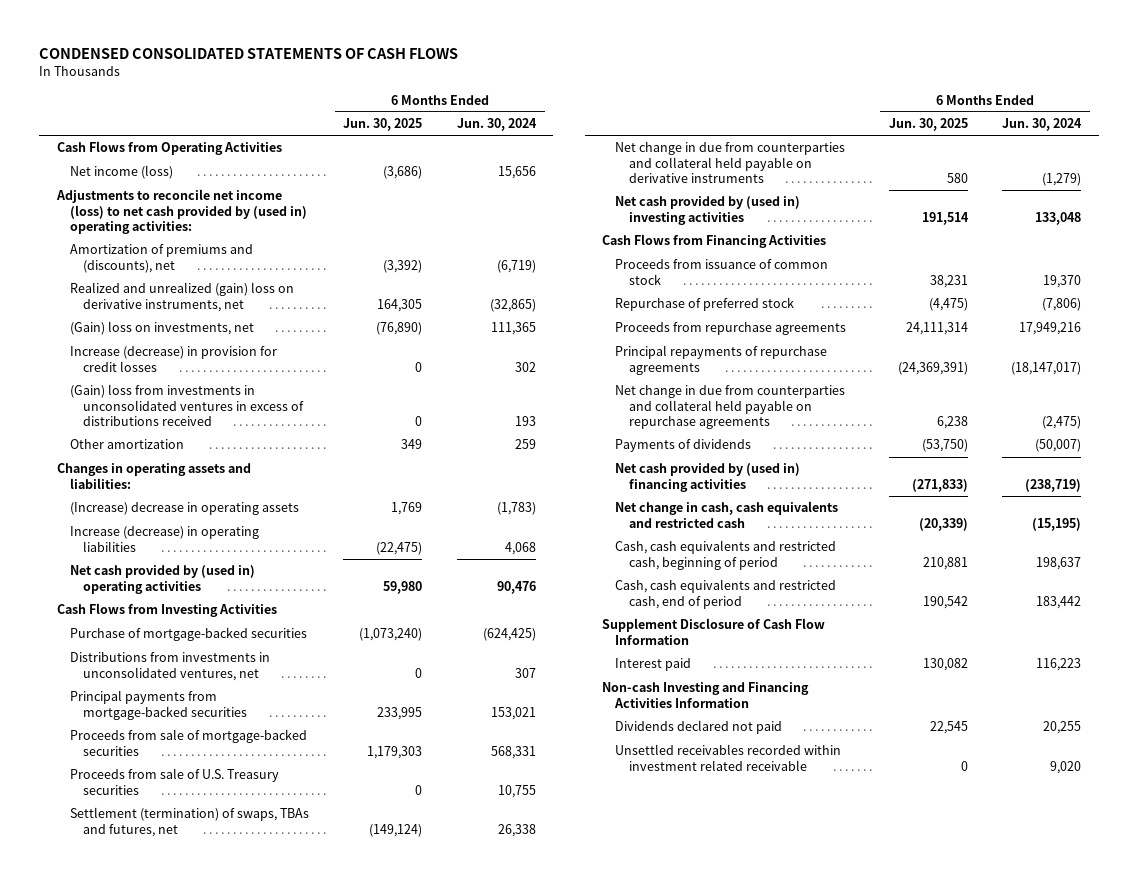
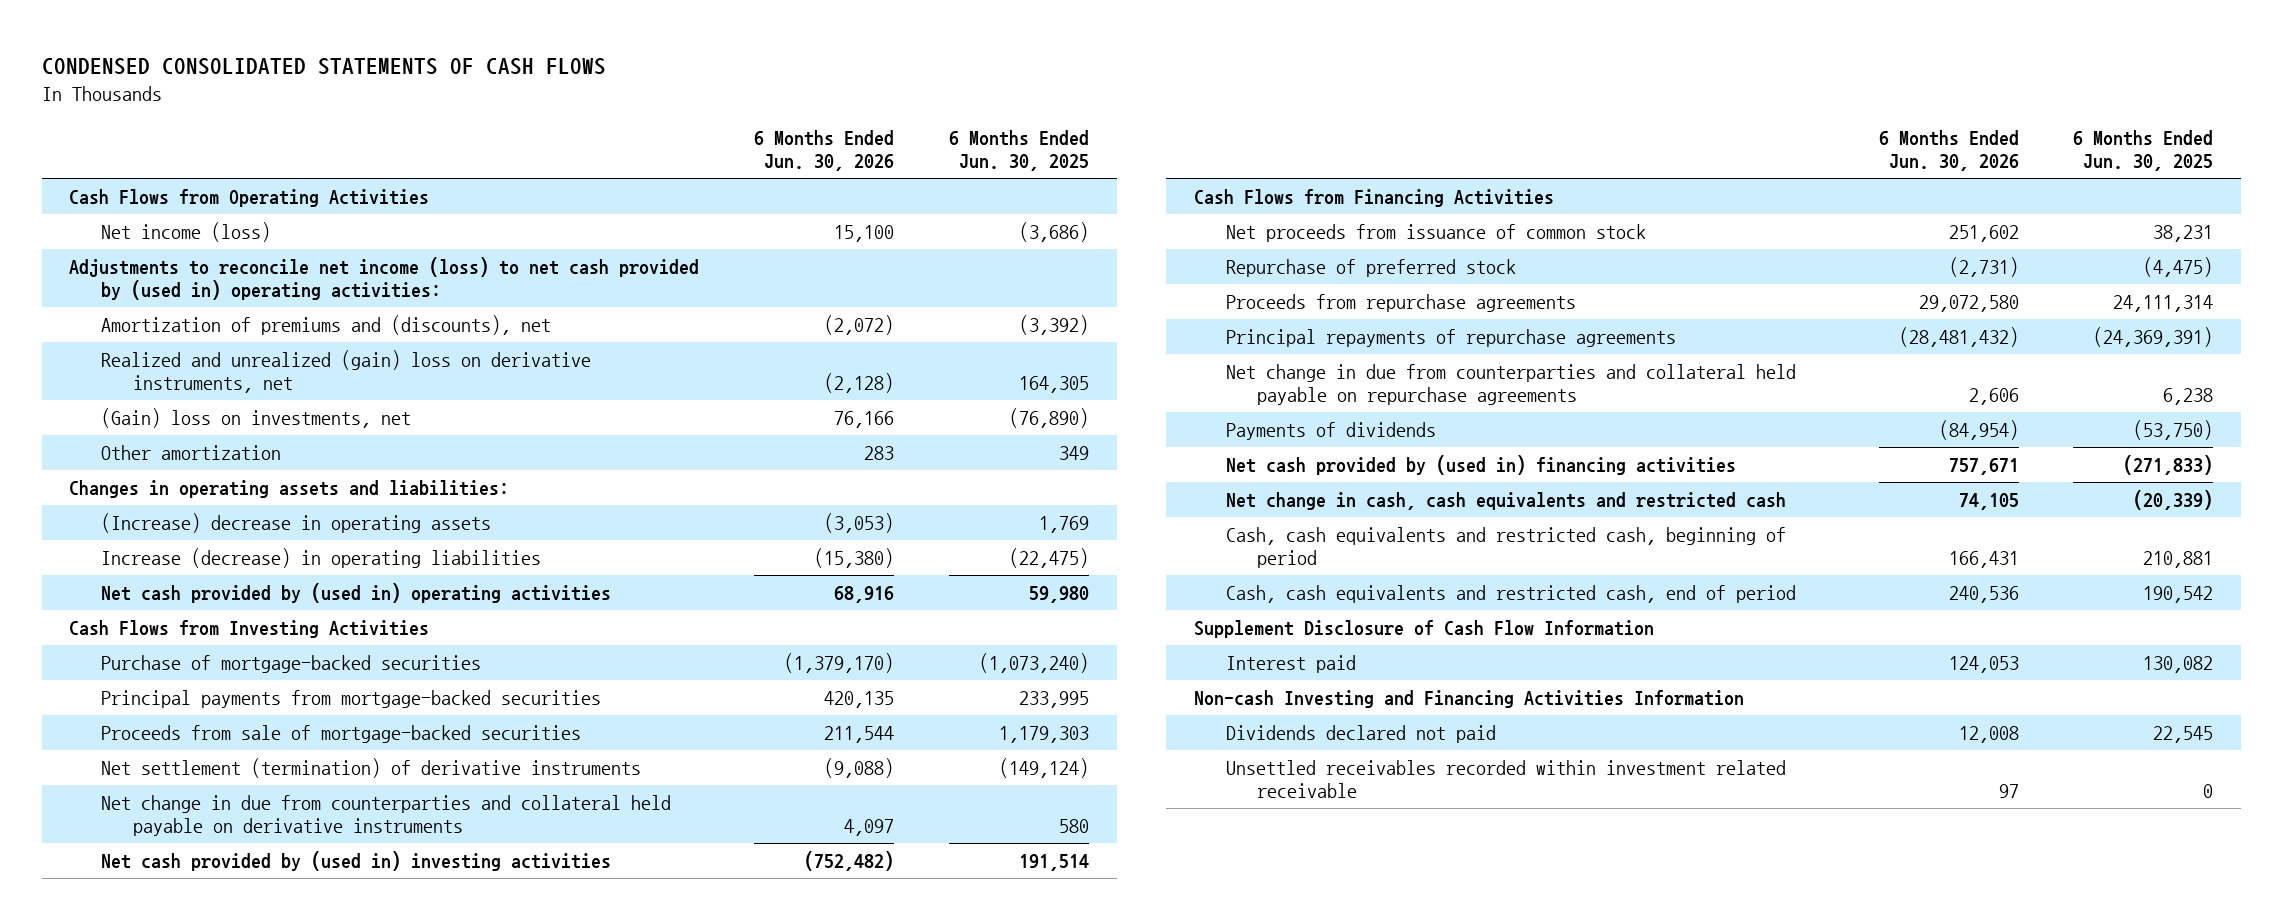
- | 6 Months Ended Jun. 30, 2025 | 6 Months Ended Jun. 30, 2024
+ | 6 Months Ended Jun. 30, 2026 | 6 Months Ended Jun. 30, 2025
- Increase (decrease) in provision for credit losses | 0 | 302
- (Gain) loss from investments in unconsolidated ventures in excess of distributions received | 0 | 193
- Distributions from investments in unconsolidated ventures, net | 0 | 307
- Proceeds from sale of U.S. Treasury securities | 0 | 10,755
- Settlement (termination) of swaps, TBAs and futures, net | (149,124) | 26,338
+ Net settlement (termination) of derivative instruments | (9,088) | (149,124)
- Proceeds from issuance of common stock | 38,231 | 19,370
+ Net proceeds from issuance of common stock | 251,602 | 38,231

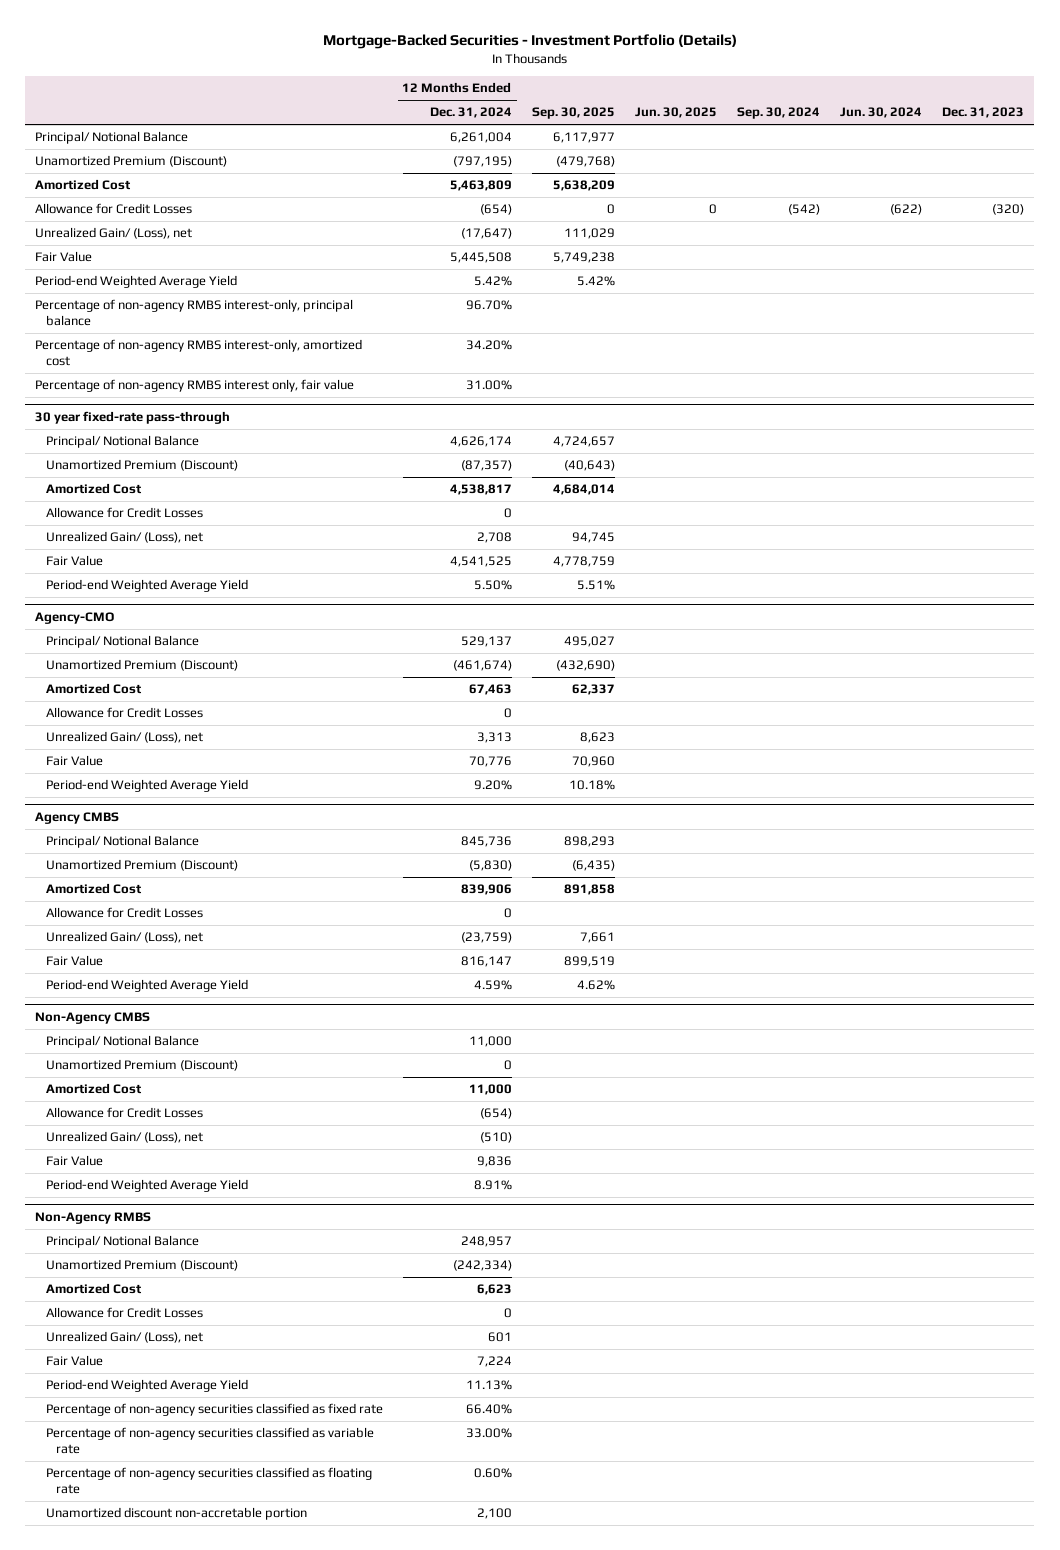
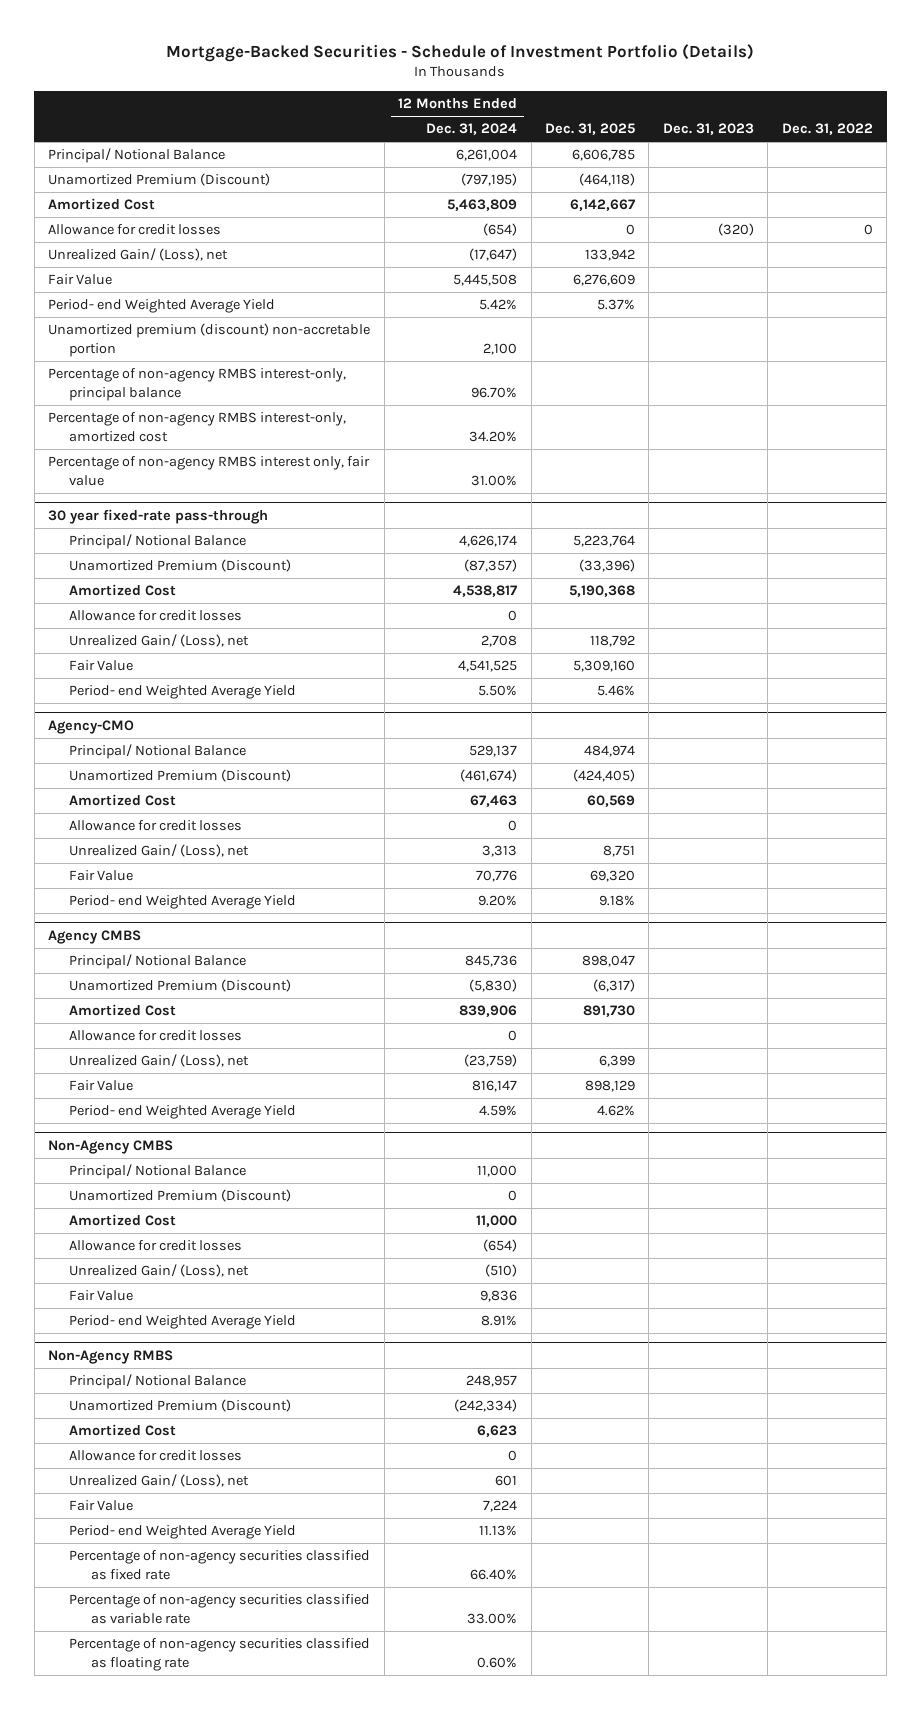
- Mortgage-Backed Securities - Investment Portfolio (Details)
+ Mortgage-Backed Securities - Schedule of Investment Portfolio (Details)
- | 12 Months Ended Dec. 31, 2024 | Sep. 30, 2025 | Jun. 30, 2025 | Sep. 30, 2024 | Jun. 30, 2024 | Dec. 31, 2023
+ | 12 Months Ended Dec. 31, 2024 | Dec. 31, 2025 | Dec. 31, 2023 | Dec. 31, 2022
- Allowance for Credit Losses | (654) | 0 | 0 | (542) | (622) | (320)
+ Allowance for credit losses | (654) | 0 | (320) | 0
- Period-end Weighted Average Yield | 5.42% | 5.42% | | | |
+ Period- end Weighted Average Yield | 5.42% | 5.37% | |
+ Unamortized premium (discount) non-accretable portion | 2,100 | | |
@ 30 year fixed-rate pass-through
- Allowance for Credit Losses | 0 | | | | |
+ Allowance for credit losses | 0 | | |
- Period-end Weighted Average Yield | 5.50% | 5.51% | | | |
+ Period- end Weighted Average Yield | 5.50% | 5.46% | |
@ Agency-CMO
- Allowance for Credit Losses | 0 | | | | |
+ Allowance for credit losses | 0 | | |
- Period-end Weighted Average Yield | 9.20% | 10.18% | | | |
+ Period- end Weighted Average Yield | 9.20% | 9.18% | |
@ Agency CMBS
- Allowance for Credit Losses | 0 | | | | |
+ Allowance for credit losses | 0 | | |
- Period-end Weighted Average Yield | 4.59% | 4.62% | | | |
+ Period- end Weighted Average Yield | 4.59% | 4.62% | |
@ Non-Agency CMBS
- Allowance for Credit Losses | (654) | | | | |
+ Allowance for credit losses | (654) | | |
- Period-end Weighted Average Yield | 8.91% | | | | |
+ Period- end Weighted Average Yield | 8.91% | | |
@ Non-Agency RMBS
- Allowance for Credit Losses | 0 | | | | |
+ Allowance for credit losses | 0 | | |
- Period-end Weighted Average Yield | 11.13% | | | | |
+ Period- end Weighted Average Yield | 11.13% | | |
- Unamortized discount non-accretable portion | 2,100 | | | | |

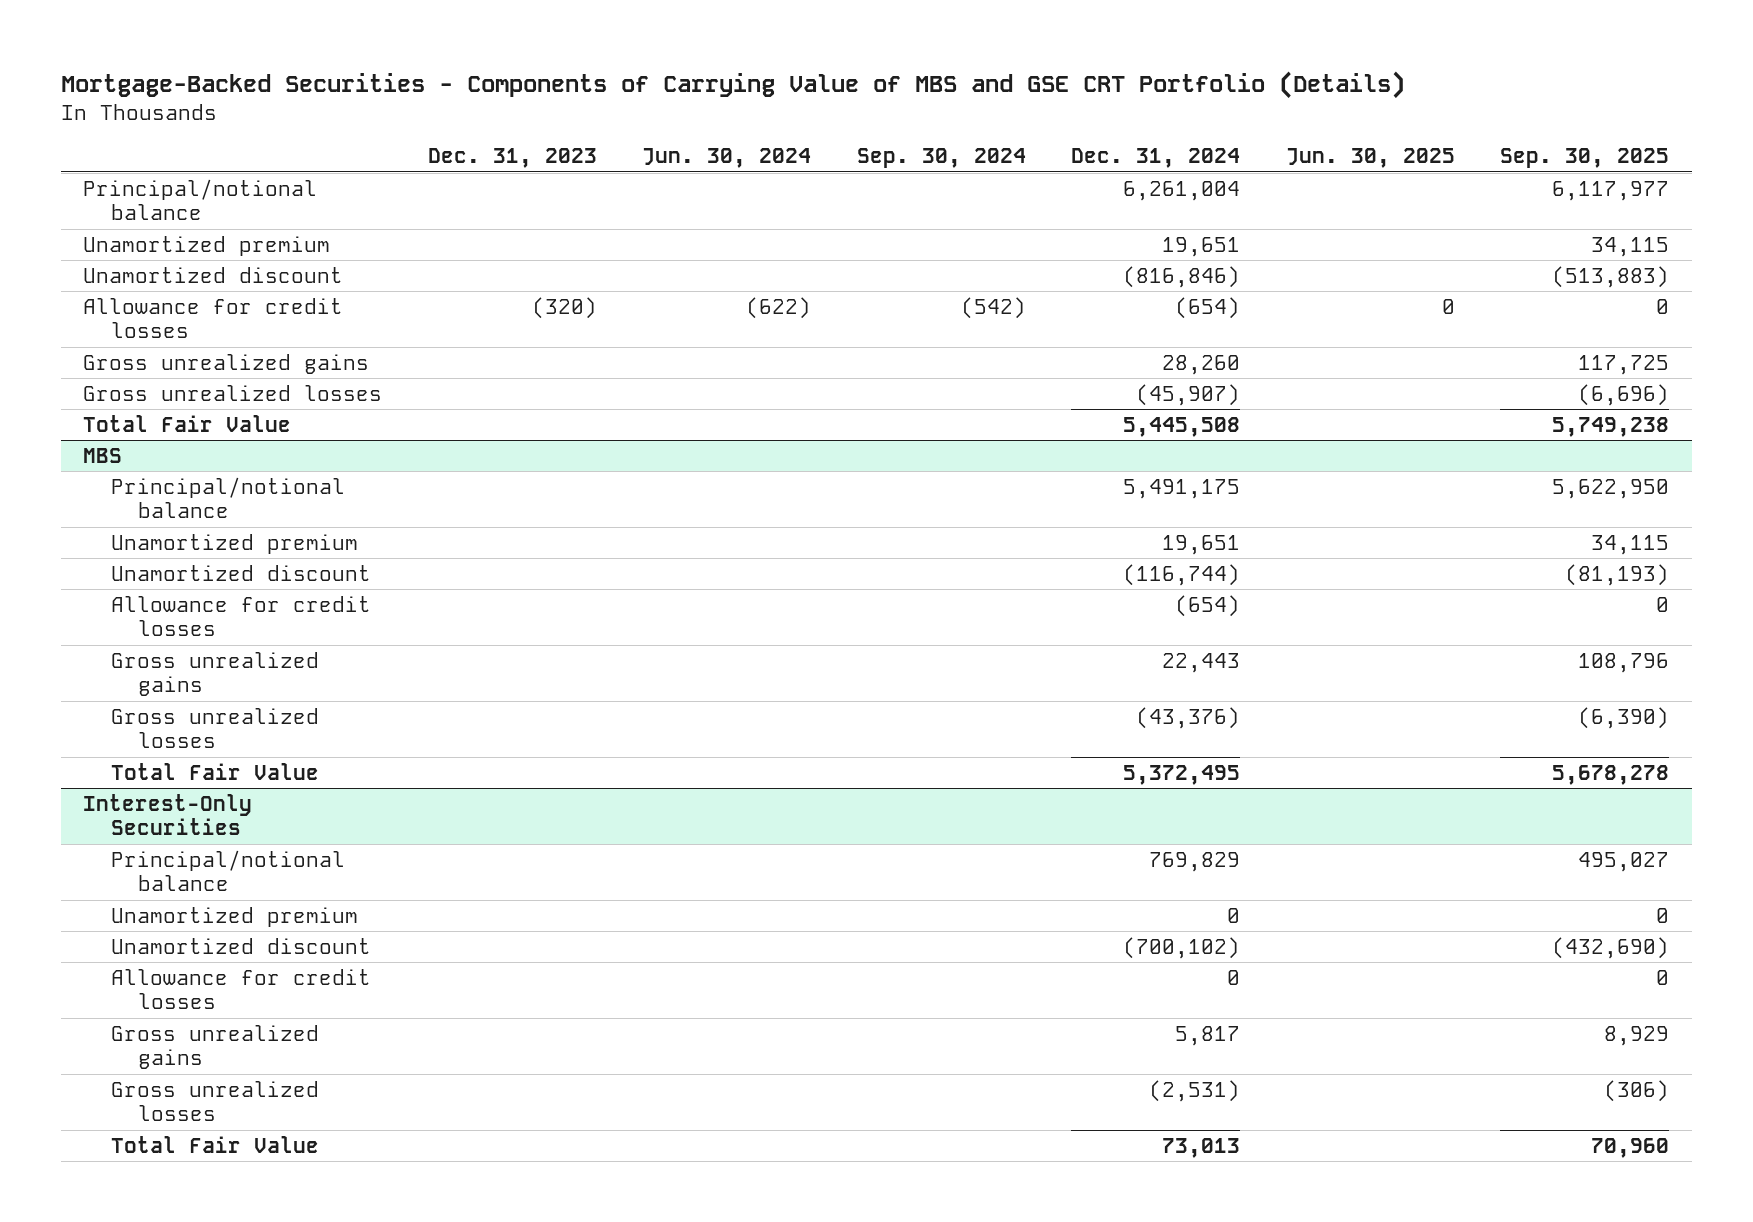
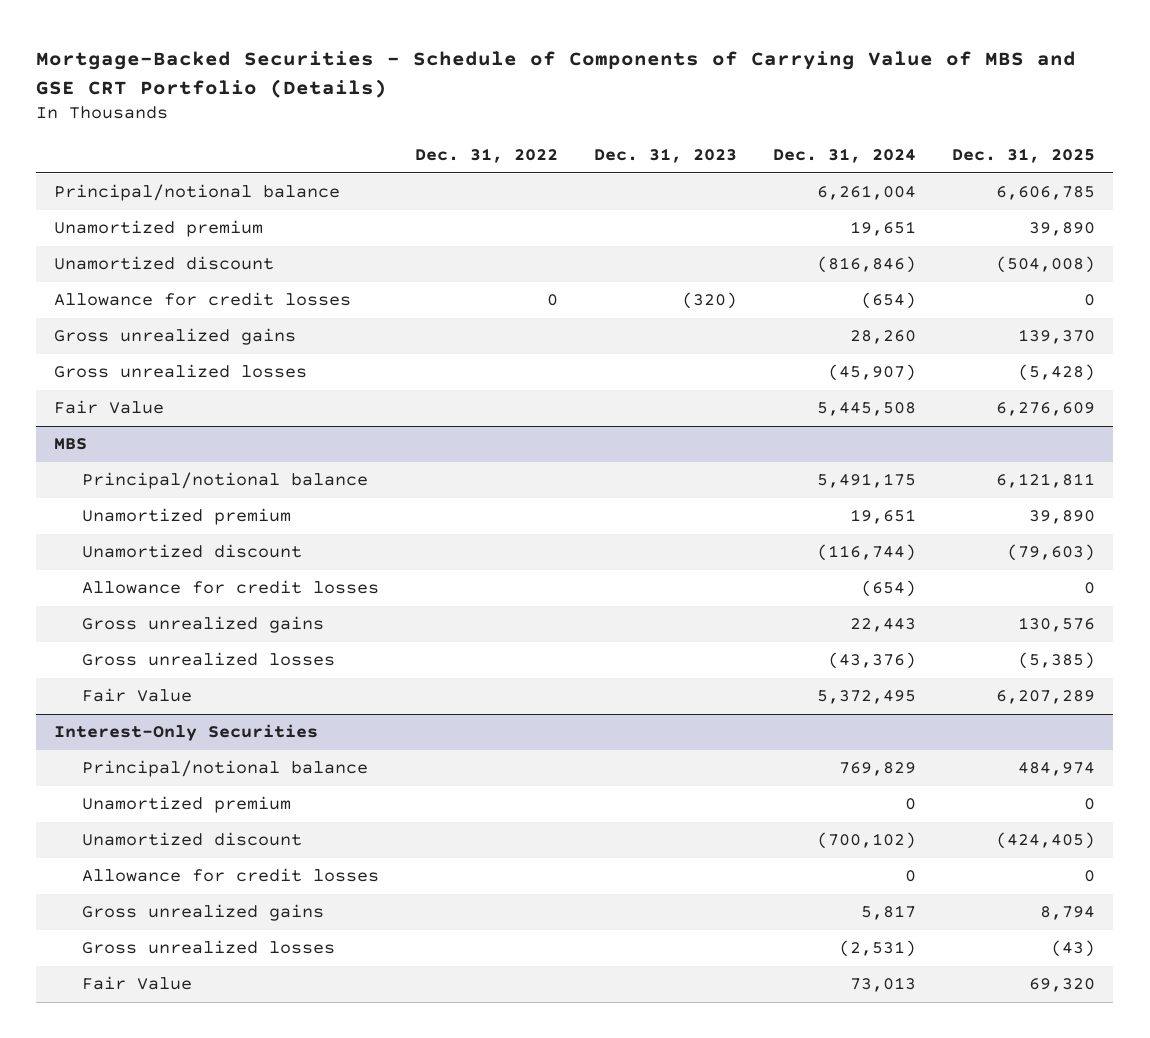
- Mortgage-Backed Securities - Components of Carrying Value of MBS and GSE CRT Portfolio (Details)
+ Mortgage-Backed Securities - Schedule of Components of Carrying Value of MBS and GSE CRT Portfolio (Details)
- | Dec. 31, 2023 | Jun. 30, 2024 | Sep. 30, 2024 | Dec. 31, 2024 | Jun. 30, 2025 | Sep. 30, 2025
+ | Dec. 31, 2022 | Dec. 31, 2023 | Dec. 31, 2024 | Dec. 31, 2025
- Total Fair Value | | | | 5,445,508 | | 5,749,238
+ Fair Value | | | 5,445,508 | 6,276,609
@ MBS
- Total Fair Value | | | | 5,372,495 | | 5,678,278
+ Fair Value | | | 5,372,495 | 6,207,289
@ Interest-Only Securities
- Total Fair Value | | | | 73,013 | | 70,960
+ Fair Value | | | 73,013 | 69,320

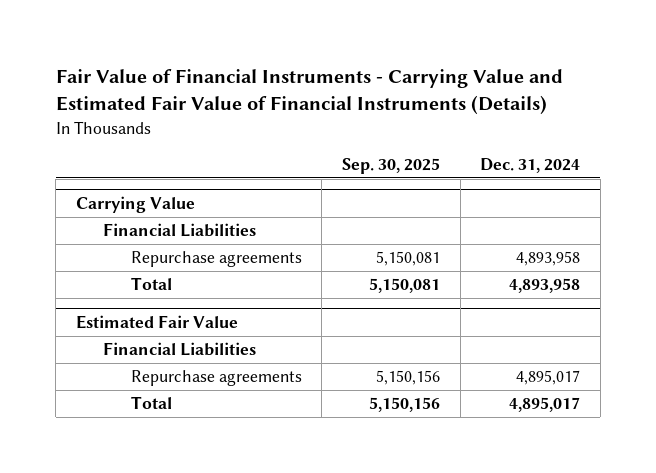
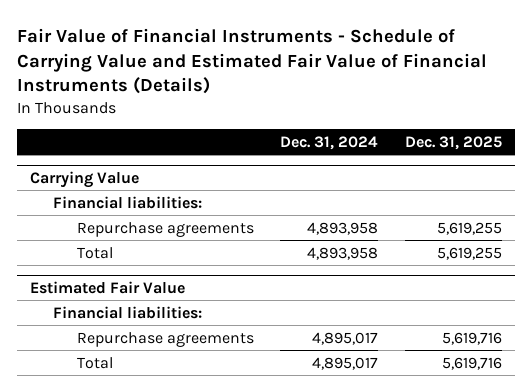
- Fair Value of Financial Instruments - Carrying Value and Estimated Fair Value of Financial Instruments (Details)
+ Fair Value of Financial Instruments - Schedule of Carrying Value and Estimated Fair Value of Financial Instruments (Details)
- | Sep. 30, 2025 | Dec. 31, 2024
+ | Dec. 31, 2024 | Dec. 31, 2025
@ Carrying Value
- Financial Liabilities
+ Financial liabilities:
@ Estimated Fair Value
- Financial Liabilities
+ Financial liabilities:

